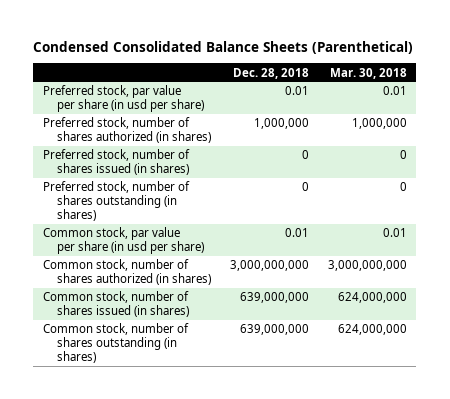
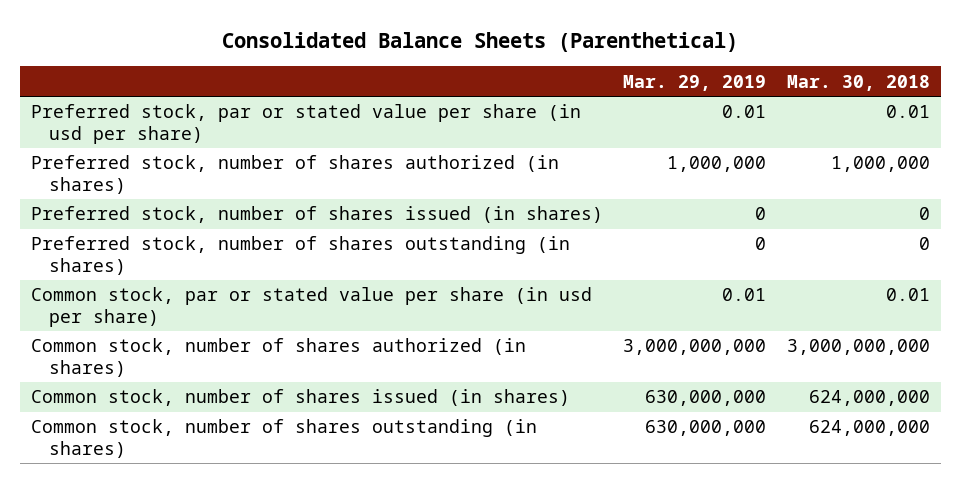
- Condensed Consolidated Balance Sheets (Parenthetical)
+ Consolidated Balance Sheets (Parenthetical)
- | Dec. 28, 2018 | Mar. 30, 2018
+ | Mar. 29, 2019 | Mar. 30, 2018
- Preferred stock, par value per share (in usd per share) | 0.01 | 0.01
+ Preferred stock, par or stated value per share (in usd per share) | 0.01 | 0.01
- Common stock, par value per share (in usd per share) | 0.01 | 0.01
+ Common stock, par or stated value per share (in usd per share) | 0.01 | 0.01

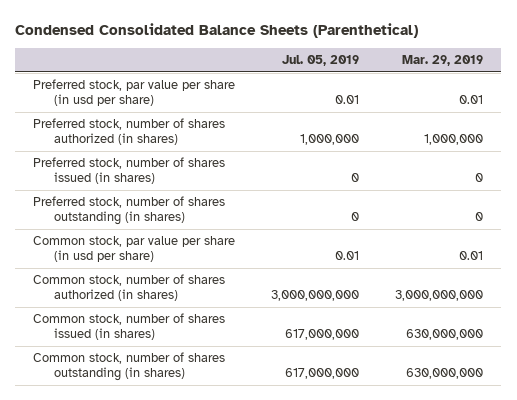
- Consolidated Balance Sheets (Parenthetical)
+ Condensed Consolidated Balance Sheets (Parenthetical)
- | Mar. 29, 2019 | Mar. 30, 2018
+ | Jul. 05, 2019 | Mar. 29, 2019
- Preferred stock, par or stated value per share (in usd per share) | 0.01 | 0.01
+ Preferred stock, par value per share (in usd per share) | 0.01 | 0.01
- Common stock, par or stated value per share (in usd per share) | 0.01 | 0.01
+ Common stock, par value per share (in usd per share) | 0.01 | 0.01

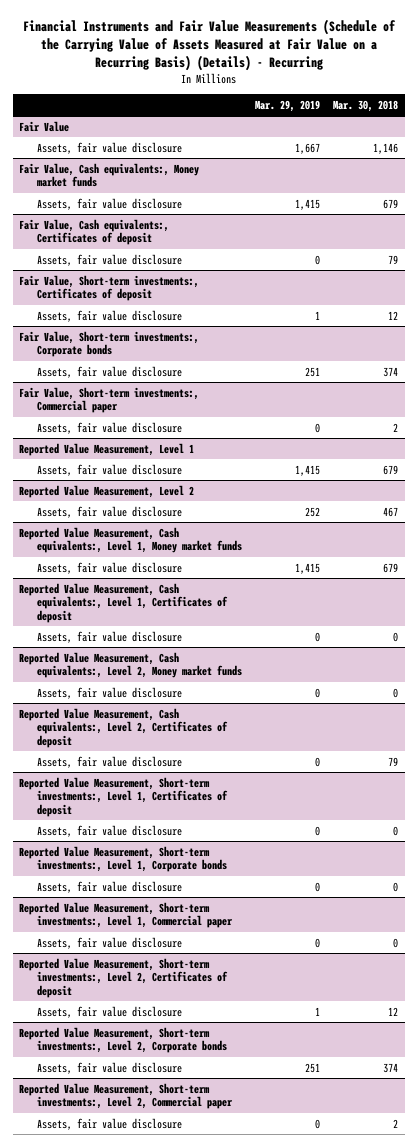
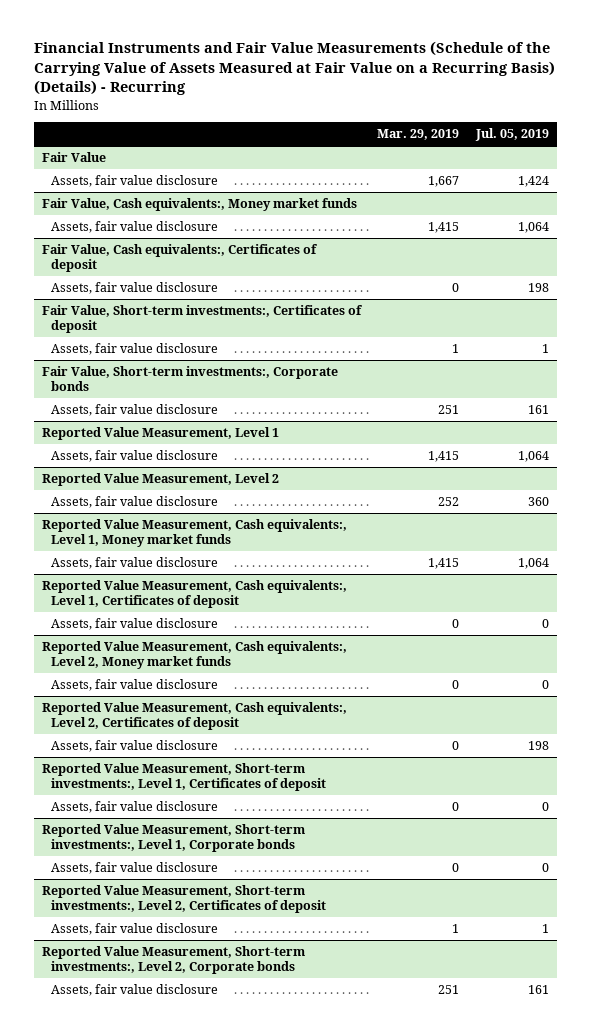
- | Mar. 29, 2019 | Mar. 30, 2018
+ | Mar. 29, 2019 | Jul. 05, 2019
- Fair Value, Short-term investments:, Commercial paper
- Assets, fair value disclosure | 0 | 2
- Reported Value Measurement, Short-term investments:, Level 1, Commercial paper
- Assets, fair value disclosure | 0 | 0
- Reported Value Measurement, Short-term investments:, Level 2, Commercial paper
- Assets, fair value disclosure | 0 | 2

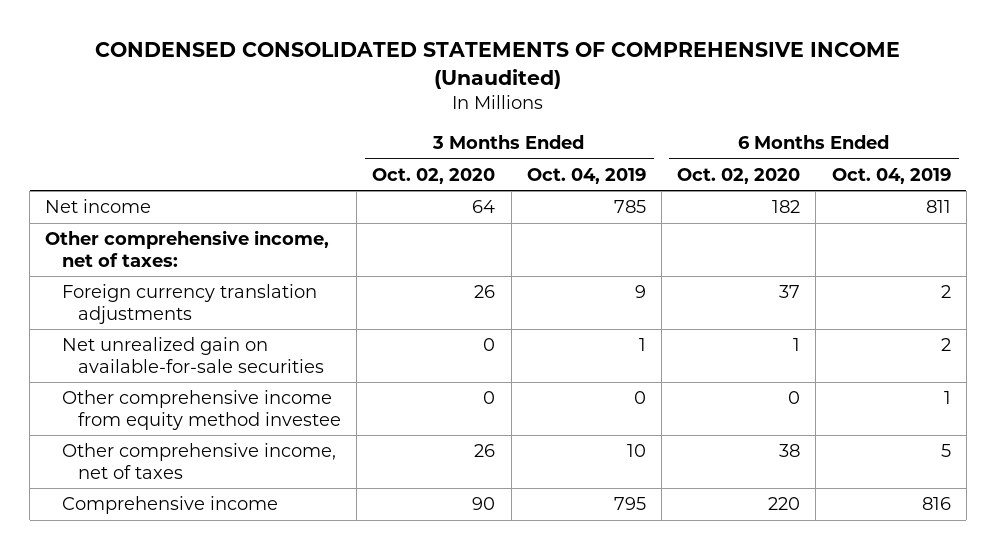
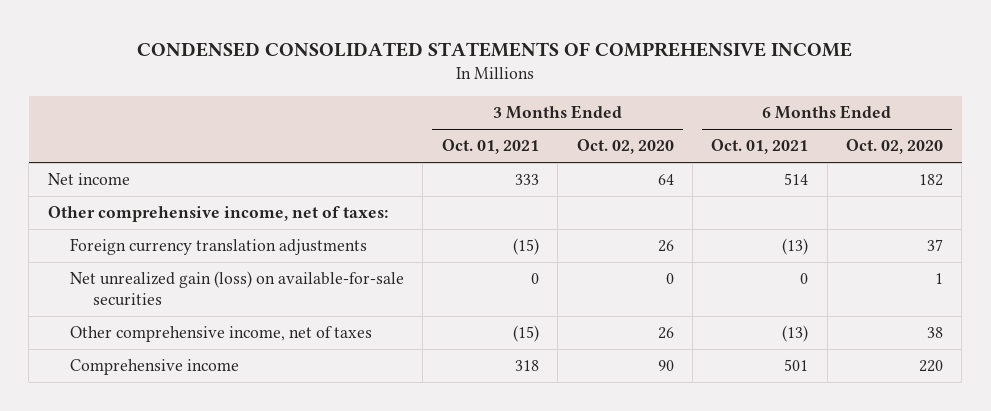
- CONDENSED CONSOLIDATED STATEMENTS OF COMPREHENSIVE INCOME (Unaudited)
+ CONDENSED CONSOLIDATED STATEMENTS OF COMPREHENSIVE INCOME
- | 3 Months Ended Oct. 02, 2020 | 3 Months Ended Oct. 04, 2019 | 6 Months Ended Oct. 02, 2020 | 6 Months Ended Oct. 04, 2019
+ | 3 Months Ended Oct. 01, 2021 | 3 Months Ended Oct. 02, 2020 | 6 Months Ended Oct. 01, 2021 | 6 Months Ended Oct. 02, 2020
- Net unrealized gain on available-for-sale securities | 0 | 1 | 1 | 2
- Other comprehensive income from equity method investee | 0 | 0 | 0 | 1
+ Net unrealized gain (loss) on available-for-sale securities | 0 | 0 | 0 | 1

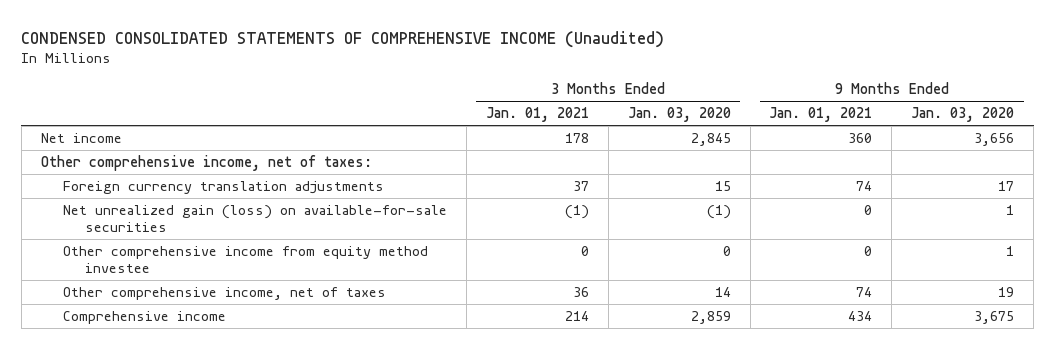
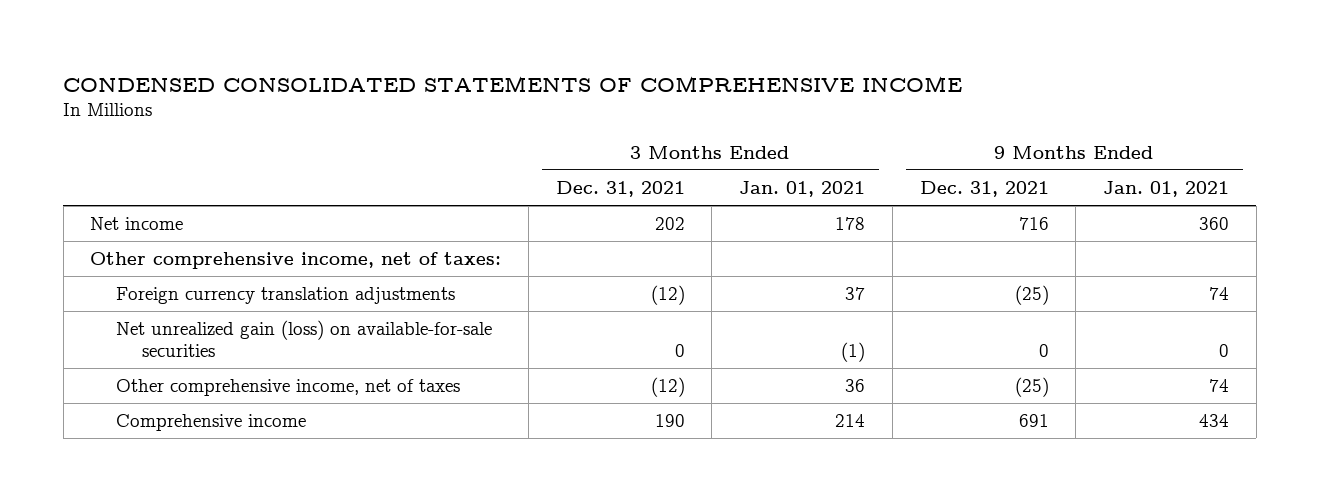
- CONDENSED CONSOLIDATED STATEMENTS OF COMPREHENSIVE INCOME (Unaudited)
+ CONDENSED CONSOLIDATED STATEMENTS OF COMPREHENSIVE INCOME
- | 3 Months Ended Jan. 01, 2021 | 3 Months Ended Jan. 03, 2020 | 9 Months Ended Jan. 01, 2021 | 9 Months Ended Jan. 03, 2020
+ | 3 Months Ended Dec. 31, 2021 | 3 Months Ended Jan. 01, 2021 | 9 Months Ended Dec. 31, 2021 | 9 Months Ended Jan. 01, 2021
- Other comprehensive income from equity method investee | 0 | 0 | 0 | 1

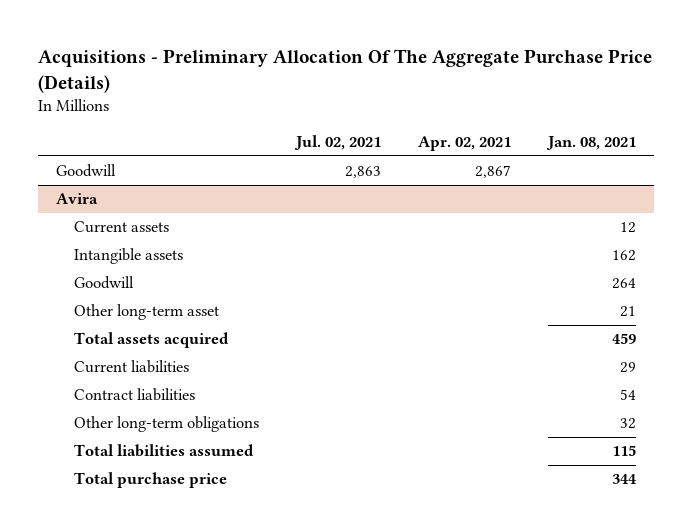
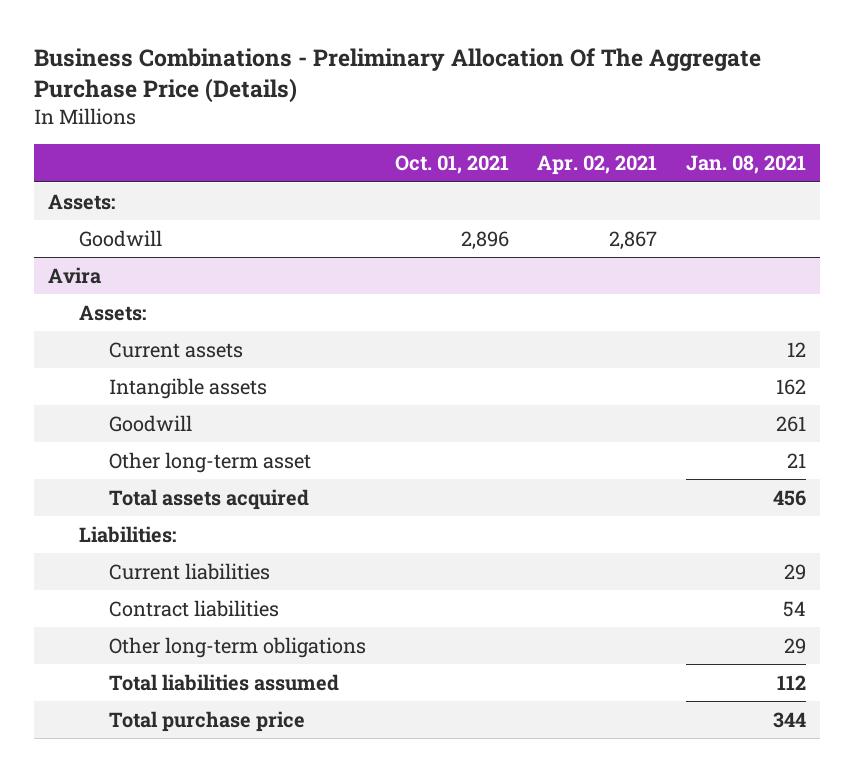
- Acquisitions - Preliminary Allocation Of The Aggregate Purchase Price (Details)
+ Business Combinations - Preliminary Allocation Of The Aggregate Purchase Price (Details)
- | Jul. 02, 2021 | Apr. 02, 2021 | Jan. 08, 2021
+ | Oct. 01, 2021 | Apr. 02, 2021 | Jan. 08, 2021
+ Assets:
@ Avira
+ Assets:
- Goodwill | | | 264
+ Goodwill | | | 261
- Total assets acquired | | | 459
+ Total assets acquired | | | 456
+ Liabilities:
- Other long-term obligations | | | 32
- Total liabilities assumed | | | 115
+ Other long-term obligations | | | 29
+ Total liabilities assumed | | | 112

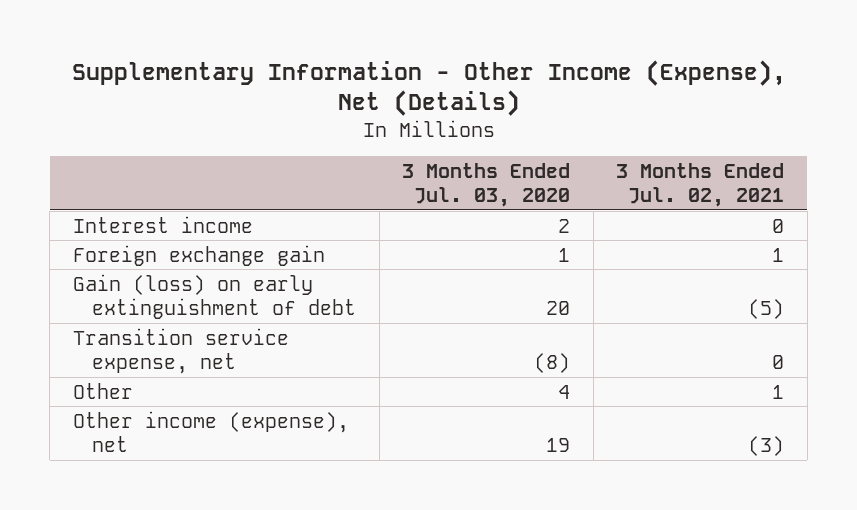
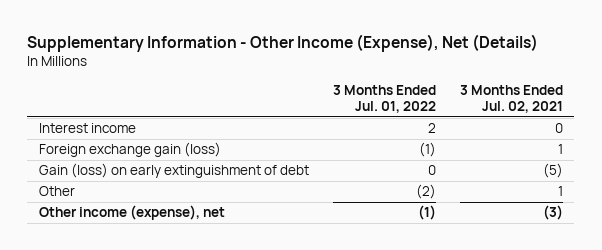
- | 3 Months Ended Jul. 03, 2020 | 3 Months Ended Jul. 02, 2021
+ | 3 Months Ended Jul. 01, 2022 | 3 Months Ended Jul. 02, 2021
- Foreign exchange gain | 1 | 1
+ Foreign exchange gain (loss) | (1) | 1
- Transition service expense, net | (8) | 0

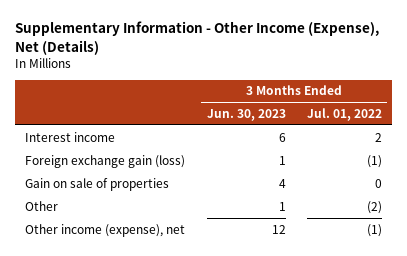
- | 3 Months Ended Jul. 01, 2022 | 3 Months Ended Jul. 02, 2021
+ | 3 Months Ended Jun. 30, 2023 | 3 Months Ended Jul. 01, 2022
- Gain (loss) on early extinguishment of debt | 0 | (5)
+ Gain on sale of properties | 4 | 0

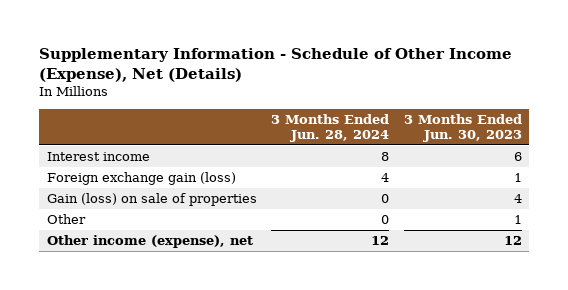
- Supplementary Information - Other Income (Expense), Net (Details)
+ Supplementary Information - Schedule of Other Income (Expense), Net (Details)
- | 3 Months Ended Jun. 30, 2023 | 3 Months Ended Jul. 01, 2022
+ | 3 Months Ended Jun. 28, 2024 | 3 Months Ended Jun. 30, 2023
- Gain on sale of properties | 4 | 0
+ Gain (loss) on sale of properties | 0 | 4

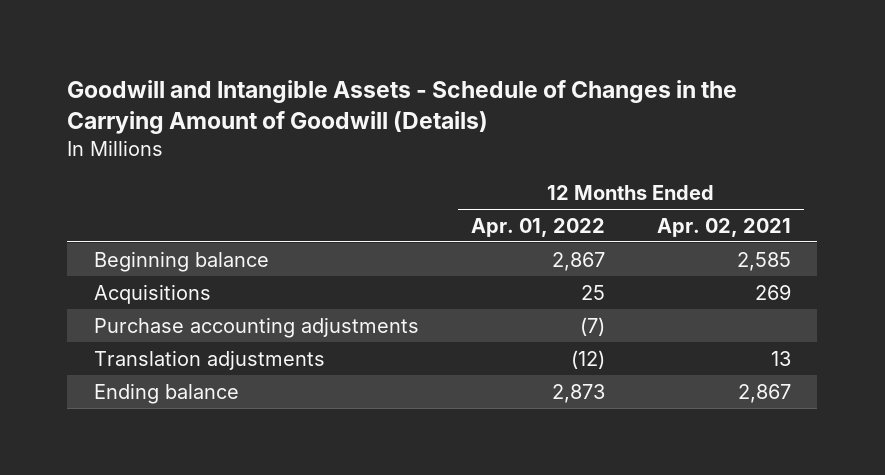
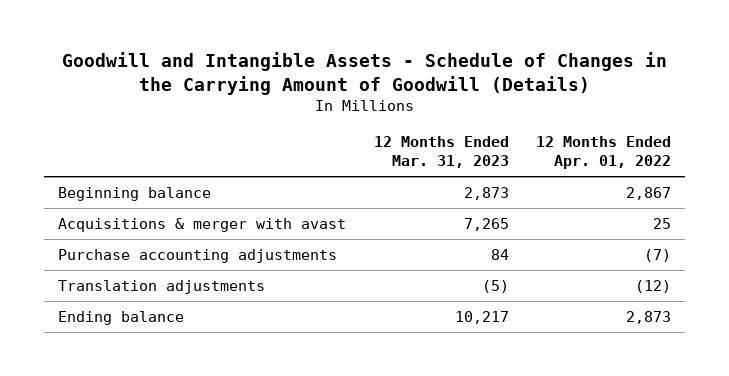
- | 12 Months Ended Apr. 01, 2022 | 12 Months Ended Apr. 02, 2021
+ | 12 Months Ended Mar. 31, 2023 | 12 Months Ended Apr. 01, 2022
- Acquisitions | 25 | 269
+ Acquisitions & merger with avast | 7,265 | 25

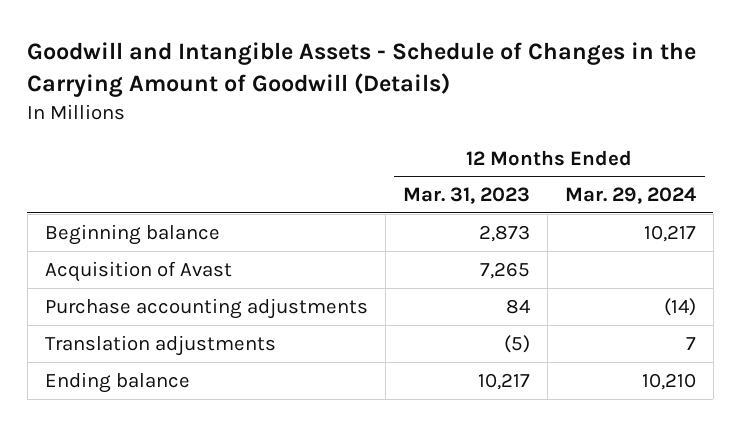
- | 12 Months Ended Mar. 31, 2023 | 12 Months Ended Apr. 01, 2022
+ | 12 Months Ended Mar. 31, 2023 | 12 Months Ended Mar. 29, 2024
- Acquisitions & merger with avast | 7,265 | 25
+ Acquisition of Avast | 7,265 |

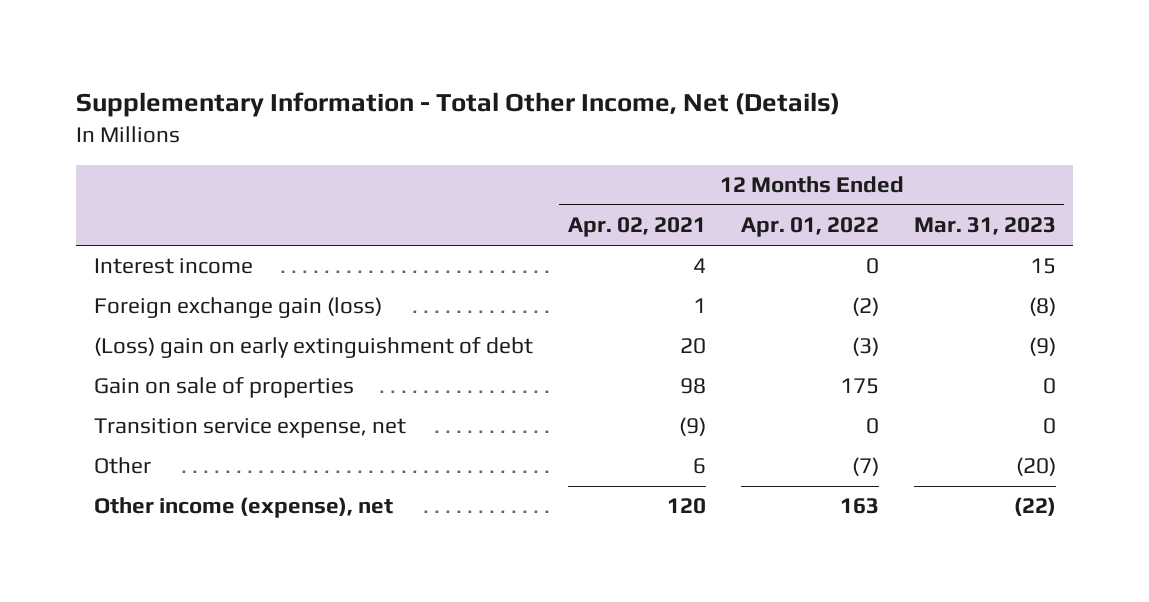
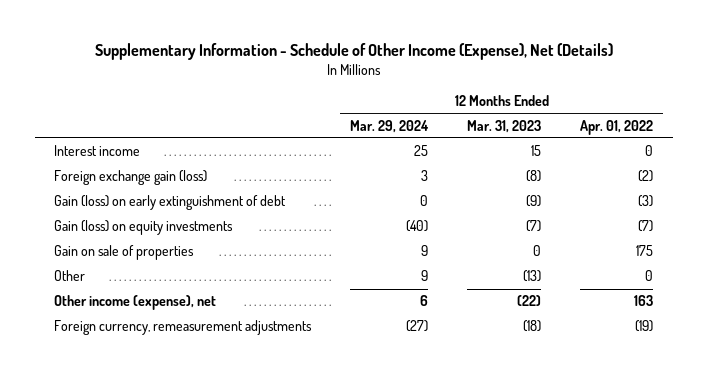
- Supplementary Information - Total Other Income, Net (Details)
+ Supplementary Information - Schedule of Other Income (Expense), Net (Details)
- | 12 Months Ended Apr. 02, 2021 | 12 Months Ended Apr. 01, 2022 | 12 Months Ended Mar. 31, 2023
+ | 12 Months Ended Mar. 29, 2024 | 12 Months Ended Mar. 31, 2023 | 12 Months Ended Apr. 01, 2022
- (Loss) gain on early extinguishment of debt | 20 | (3) | (9)
+ Gain (loss) on early extinguishment of debt | 0 | (9) | (3)
+ Gain (loss) on equity investments | (40) | (7) | (7)
- Transition service expense, net | (9) | 0 | 0
- Other | 6 | (7) | (20)
+ Other | 9 | (13) | 0
+ Foreign currency, remeasurement adjustments | (27) | (18) | (19)

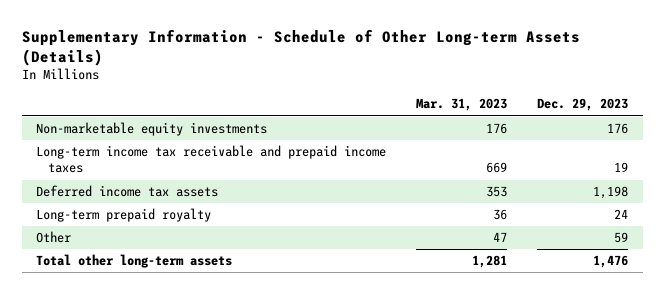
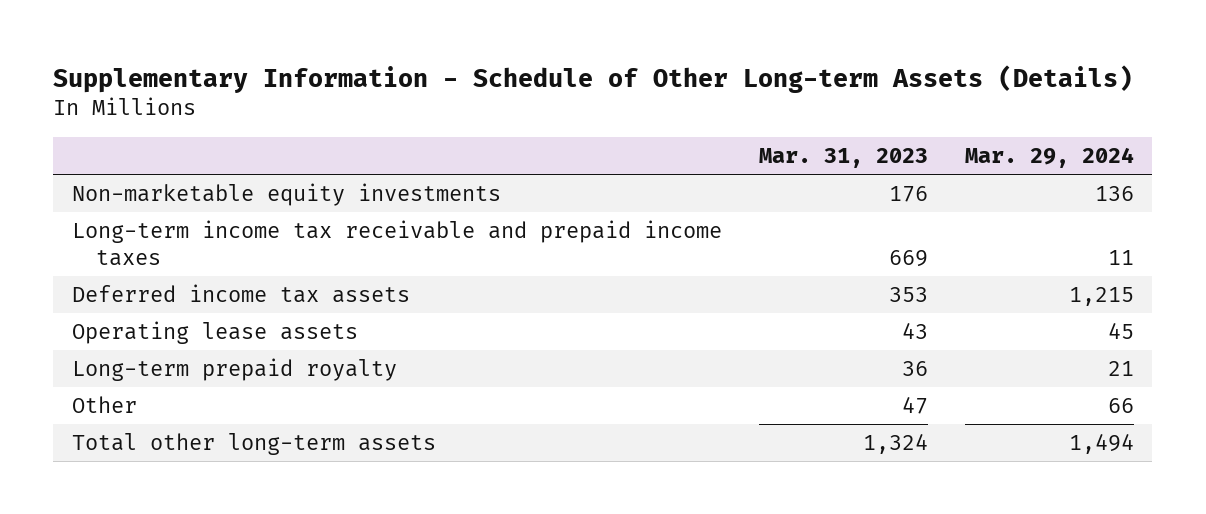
- | Mar. 31, 2023 | Dec. 29, 2023
+ | Mar. 31, 2023 | Mar. 29, 2024
+ Operating lease assets | 43 | 45
- Total other long-term assets | 1,281 | 1,476
+ Total other long-term assets | 1,324 | 1,494

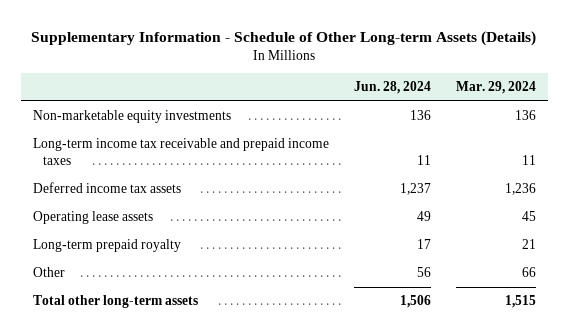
- | Mar. 31, 2023 | Mar. 29, 2024
+ | Jun. 28, 2024 | Mar. 29, 2024
- Deferred income tax assets | 353 | 1,215
+ Deferred income tax assets | 1,237 | 1,236
- Total other long-term assets | 1,324 | 1,494
+ Total other long-term assets | 1,506 | 1,515

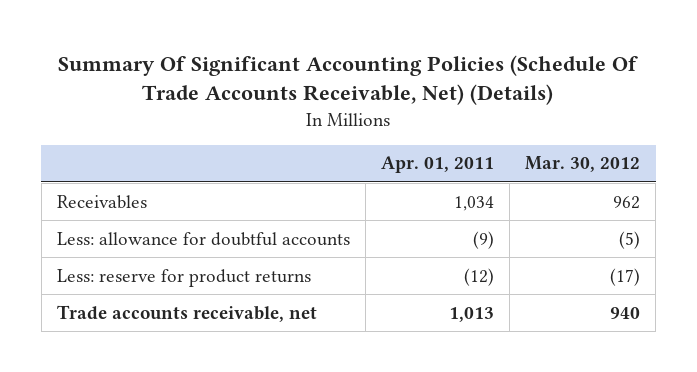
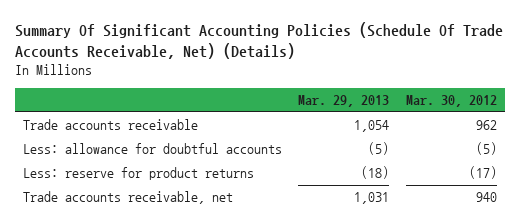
- | Apr. 01, 2011 | Mar. 30, 2012
+ | Mar. 29, 2013 | Mar. 30, 2012
- Receivables | 1,034 | 962
+ Trade accounts receivable | 1,054 | 962

